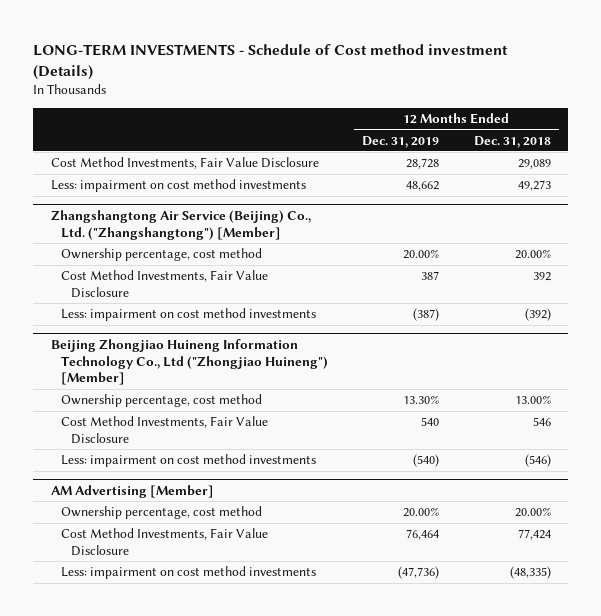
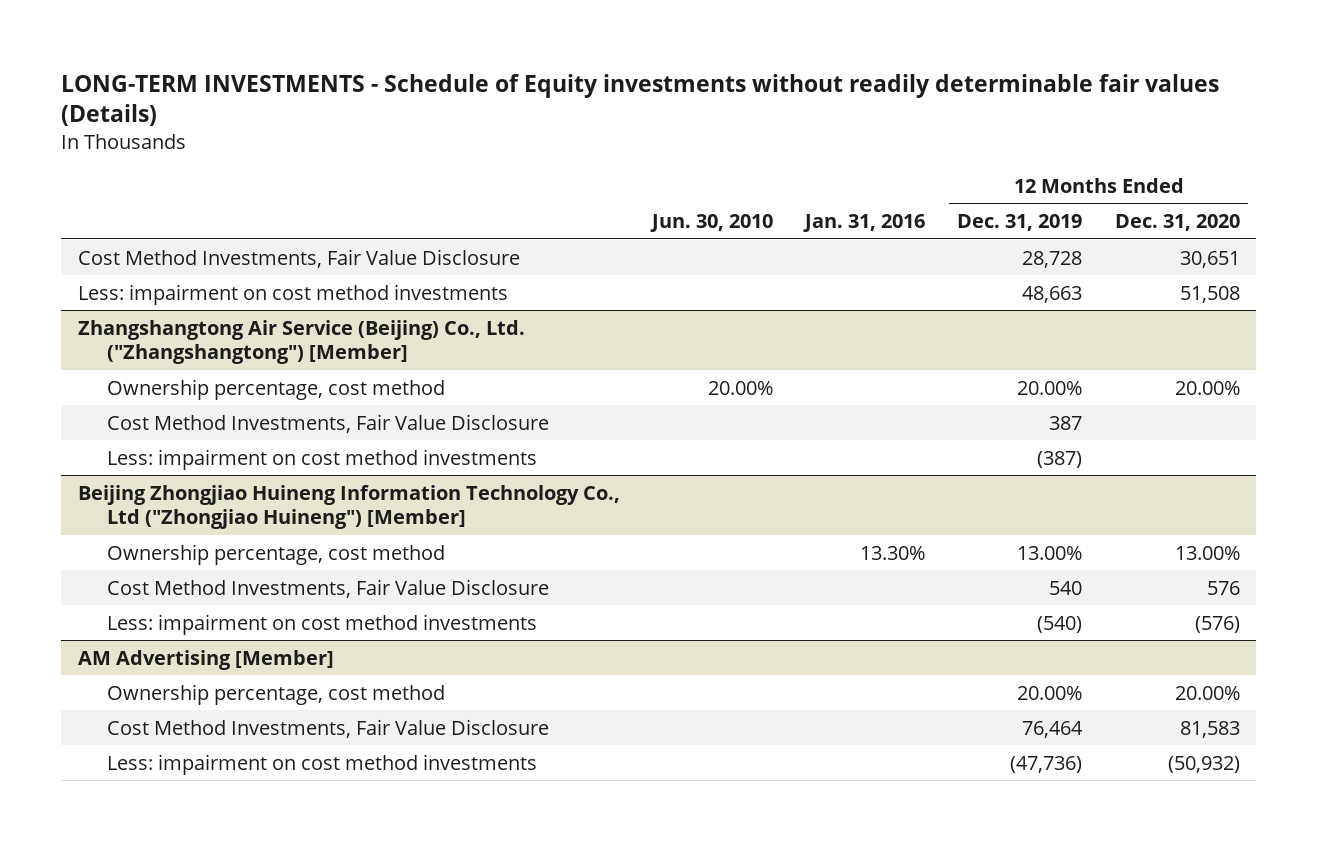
- LONG-TERM INVESTMENTS - Schedule of Cost method investment (Details)
+ LONG-TERM INVESTMENTS - Schedule of Equity investments without readily determinable fair values (Details)
- | 12 Months Ended Dec. 31, 2019 | 12 Months Ended Dec. 31, 2018
+ | Jun. 30, 2010 | Jan. 31, 2016 | 12 Months Ended Dec. 31, 2019 | 12 Months Ended Dec. 31, 2020
- Less: impairment on cost method investments | 48,662 | 49,273
+ Less: impairment on cost method investments | | | 48,663 | 51,508
@ Beijing Zhongjiao Huineng Information Technology Co., Ltd ("Zhongjiao Huineng") [Member]
- Ownership percentage, cost method | 13.30% | 13.00%
+ Ownership percentage, cost method | | 13.30% | 13.00% | 13.00%

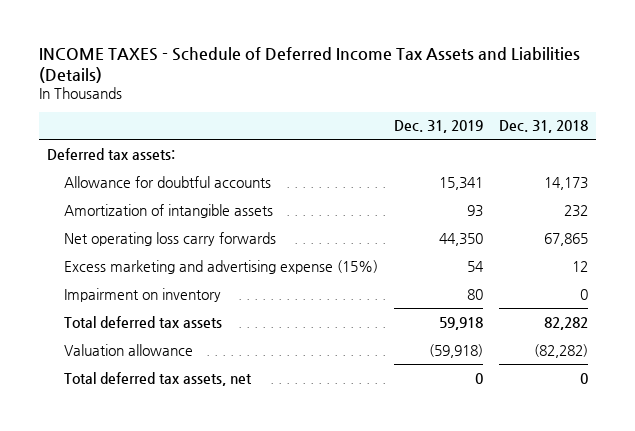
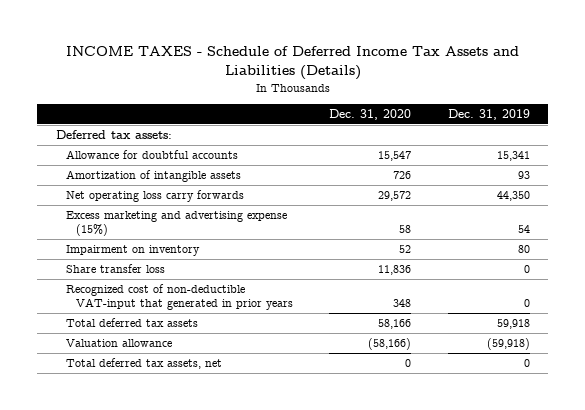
- | Dec. 31, 2019 | Dec. 31, 2018
+ | Dec. 31, 2020 | Dec. 31, 2019
+ Share transfer loss | 11,836 | 0
+ Recognized cost of non-deductible VAT-input that generated in prior years | 348 | 0

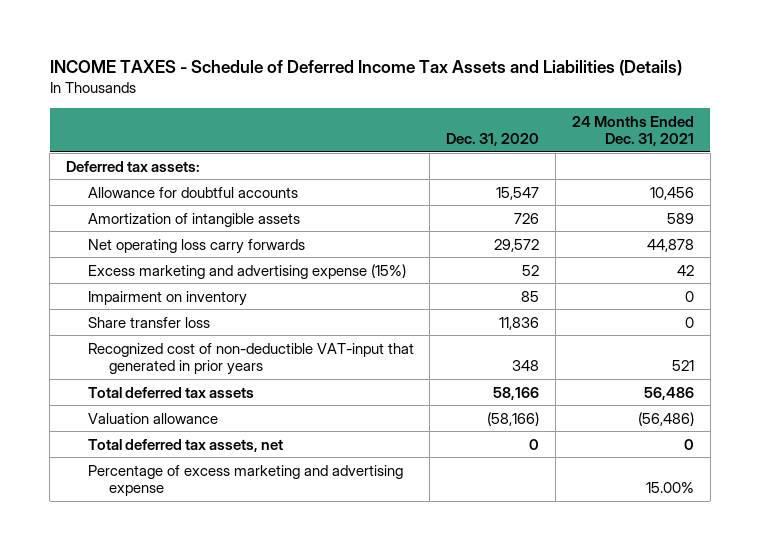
- | Dec. 31, 2020 | Dec. 31, 2019
+ | Dec. 31, 2020 | 24 Months Ended Dec. 31, 2021
- Excess marketing and advertising expense (15%) | 58 | 54
- Impairment on inventory | 52 | 80
+ Excess marketing and advertising expense (15%) | 52 | 42
+ Impairment on inventory | 85 | 0
+ Percentage of excess marketing and advertising expense | | 15.00%

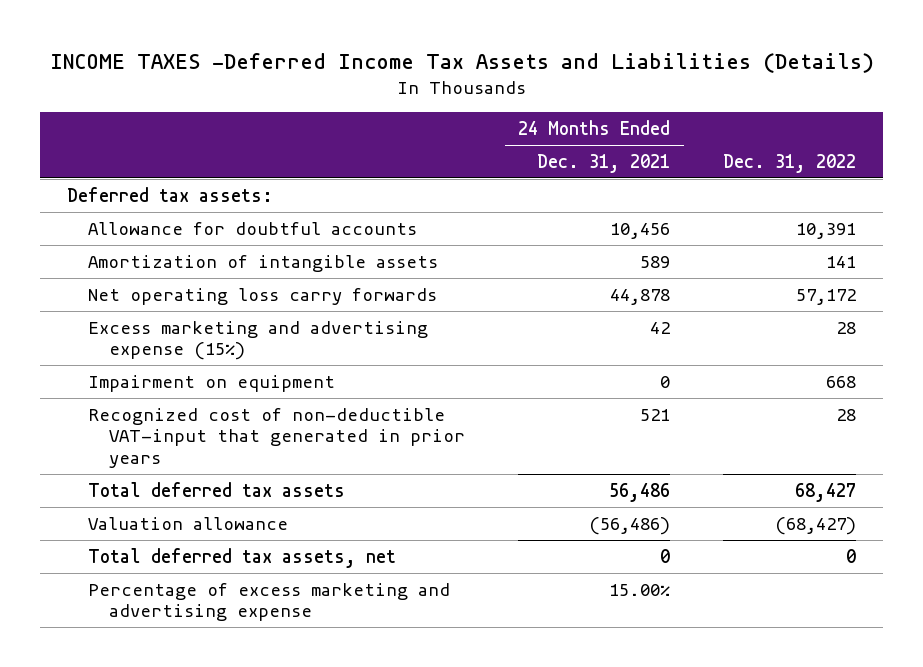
- INCOME TAXES - Schedule of Deferred Income Tax Assets and Liabilities (Details)
+ INCOME TAXES -Deferred Income Tax Assets and Liabilities (Details)
- | Dec. 31, 2020 | 24 Months Ended Dec. 31, 2021
+ | 24 Months Ended Dec. 31, 2021 | Dec. 31, 2022
- Impairment on inventory | 85 | 0
- Share transfer loss | 11,836 | 0
+ Impairment on equipment | 0 | 668

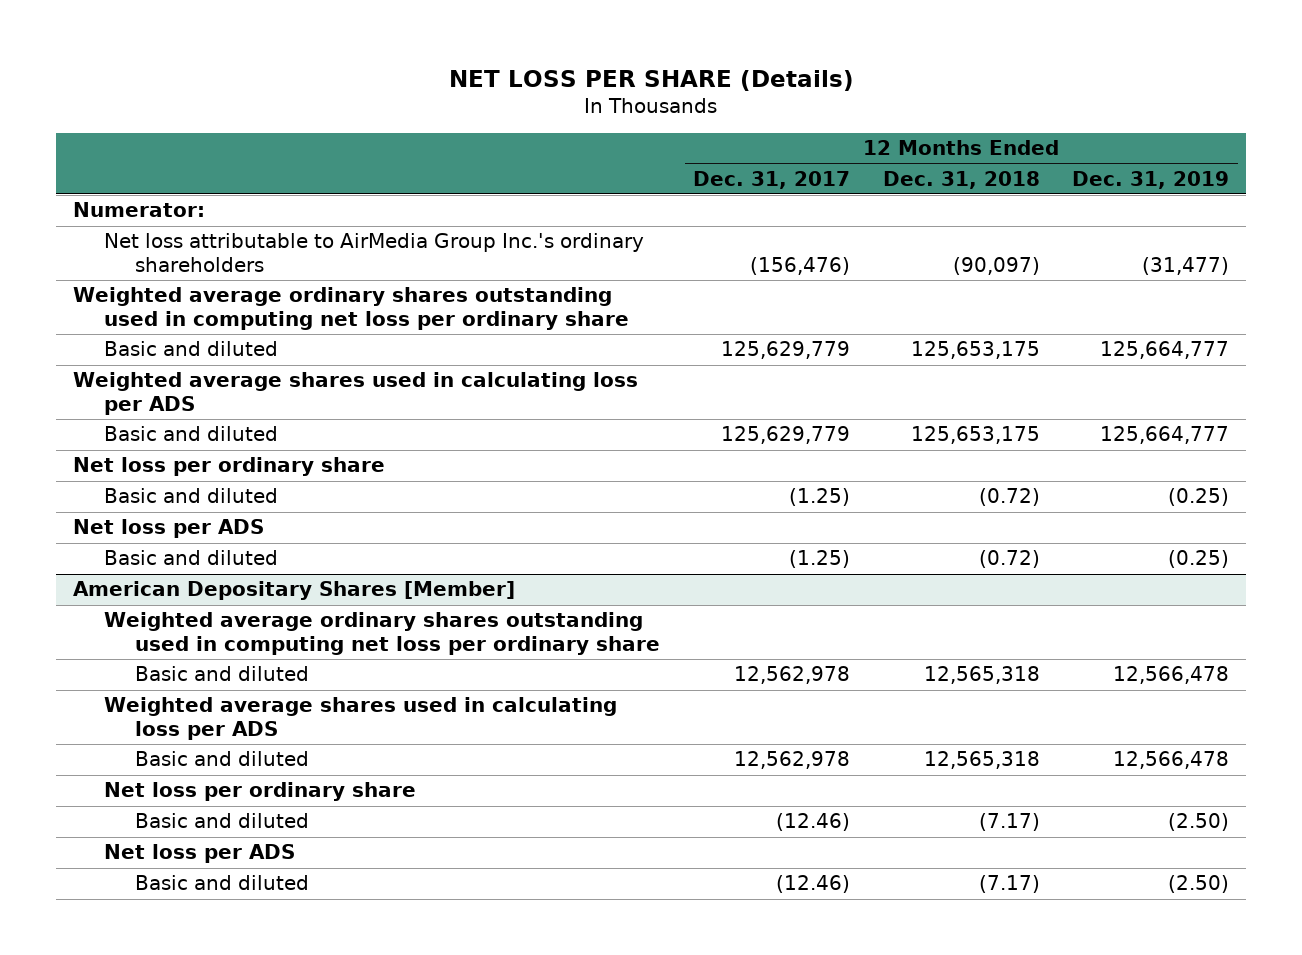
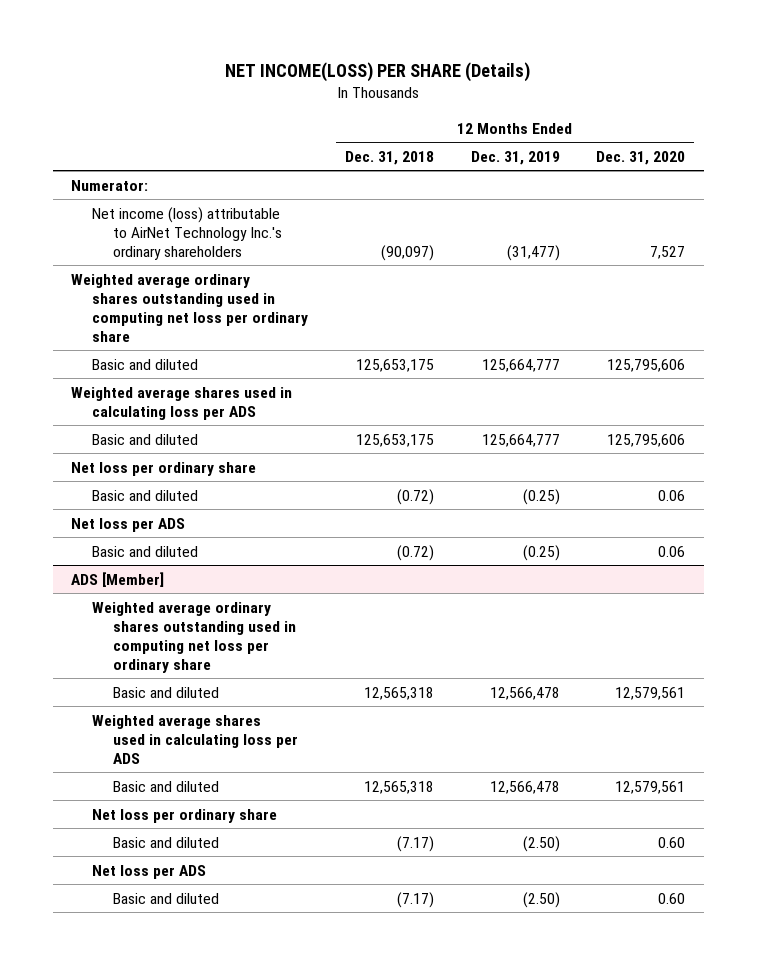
- NET LOSS PER SHARE (Details)
+ NET INCOME(LOSS) PER SHARE (Details)
- | 12 Months Ended Dec. 31, 2017 | 12 Months Ended Dec. 31, 2018 | 12 Months Ended Dec. 31, 2019
+ | 12 Months Ended Dec. 31, 2018 | 12 Months Ended Dec. 31, 2019 | 12 Months Ended Dec. 31, 2020
- Net loss attributable to AirMedia Group Inc.'s ordinary shareholders | (156,476) | (90,097) | (31,477)
+ Net income (loss) attributable to AirNet Technology Inc.'s ordinary shareholders | (90,097) | (31,477) | 7,527
- American Depositary Shares [Member]
+ ADS [Member]

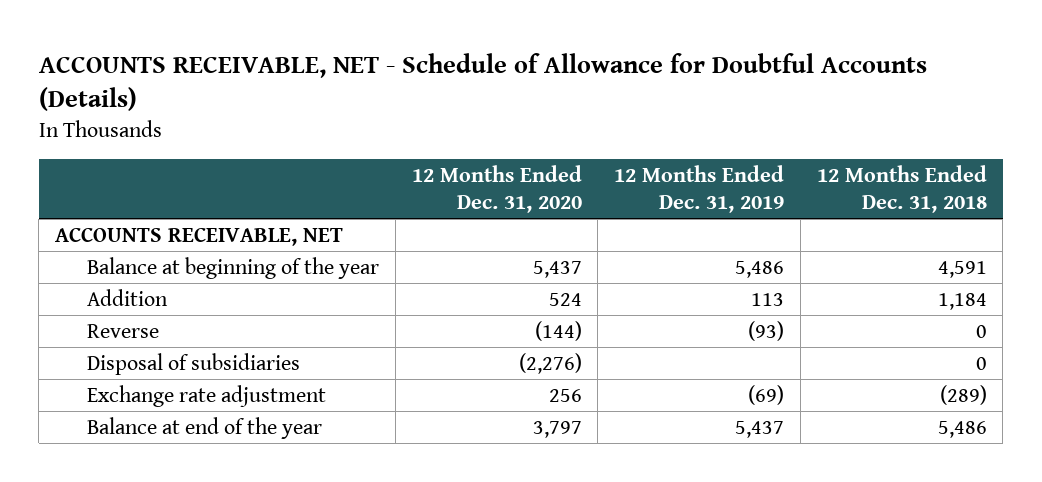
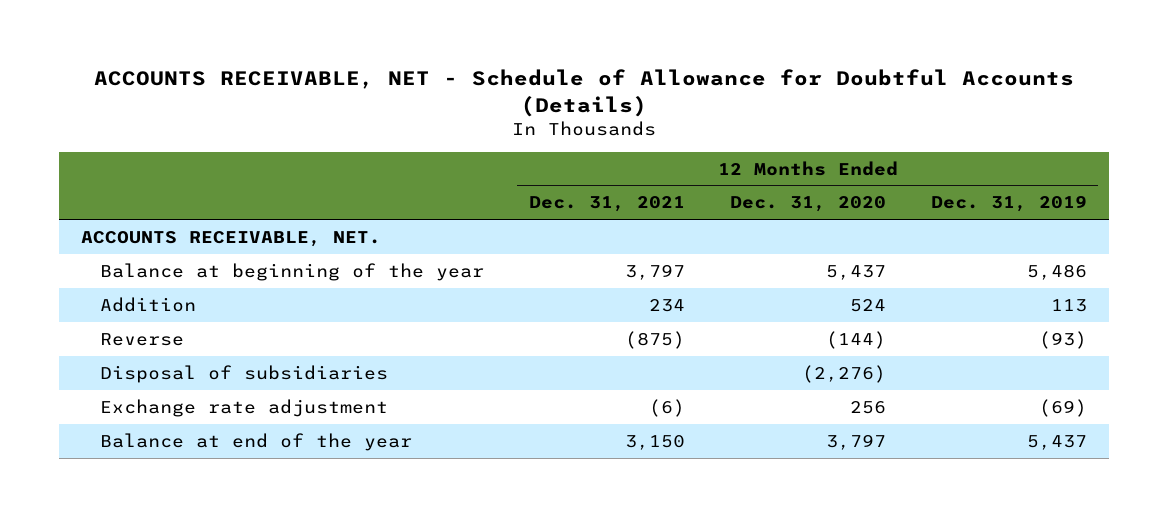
- | 12 Months Ended Dec. 31, 2020 | 12 Months Ended Dec. 31, 2019 | 12 Months Ended Dec. 31, 2018
+ | 12 Months Ended Dec. 31, 2021 | 12 Months Ended Dec. 31, 2020 | 12 Months Ended Dec. 31, 2019
- ACCOUNTS RECEIVABLE, NET
+ ACCOUNTS RECEIVABLE, NET.

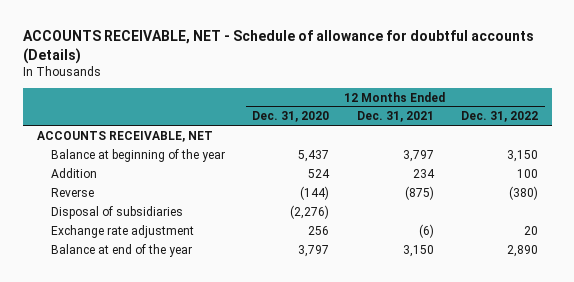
- ACCOUNTS RECEIVABLE, NET - Schedule of Allowance for Doubtful Accounts (Details)
+ ACCOUNTS RECEIVABLE, NET - Schedule of allowance for doubtful accounts (Details)
- | 12 Months Ended Dec. 31, 2021 | 12 Months Ended Dec. 31, 2020 | 12 Months Ended Dec. 31, 2019
+ | 12 Months Ended Dec. 31, 2020 | 12 Months Ended Dec. 31, 2021 | 12 Months Ended Dec. 31, 2022
- ACCOUNTS RECEIVABLE, NET.
+ ACCOUNTS RECEIVABLE, NET

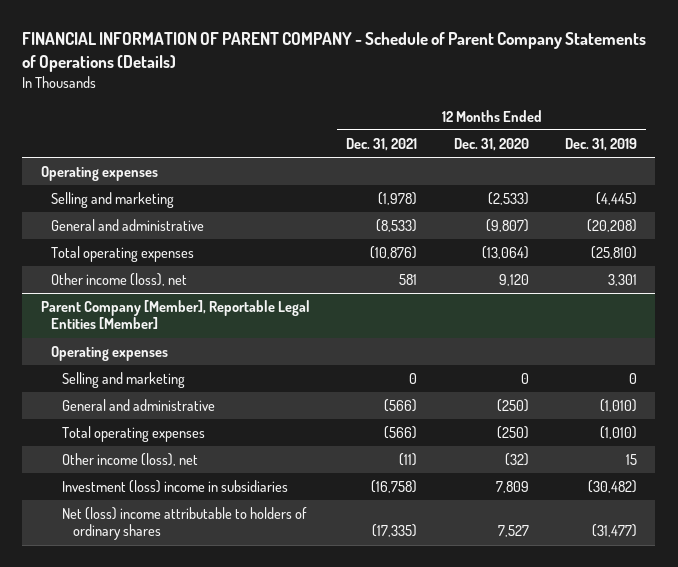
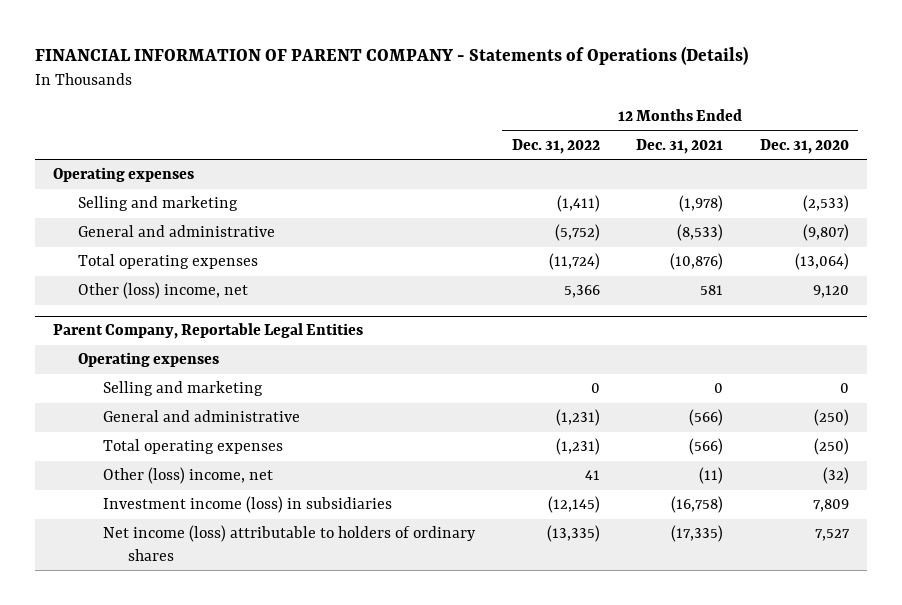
- FINANCIAL INFORMATION OF PARENT COMPANY - Schedule of Parent Company Statements of Operations (Details)
+ FINANCIAL INFORMATION OF PARENT COMPANY - Statements of Operations (Details)
- | 12 Months Ended Dec. 31, 2021 | 12 Months Ended Dec. 31, 2020 | 12 Months Ended Dec. 31, 2019
+ | 12 Months Ended Dec. 31, 2022 | 12 Months Ended Dec. 31, 2021 | 12 Months Ended Dec. 31, 2020
- Other income (loss), net | 581 | 9,120 | 3,301
- Parent Company [Member], Reportable Legal Entities [Member]
+ Other (loss) income, net | 5,366 | 581 | 9,120
+ Parent Company, Reportable Legal Entities
- Other income (loss), net | (11) | (32) | 15
- Investment (loss) income in subsidiaries | (16,758) | 7,809 | (30,482)
- Net (loss) income attributable to holders of ordinary shares | (17,335) | 7,527 | (31,477)
+ Other (loss) income, net | 41 | (11) | (32)
+ Investment income (loss) in subsidiaries | (12,145) | (16,758) | 7,809
+ Net income (loss) attributable to holders of ordinary shares | (13,335) | (17,335) | 7,527

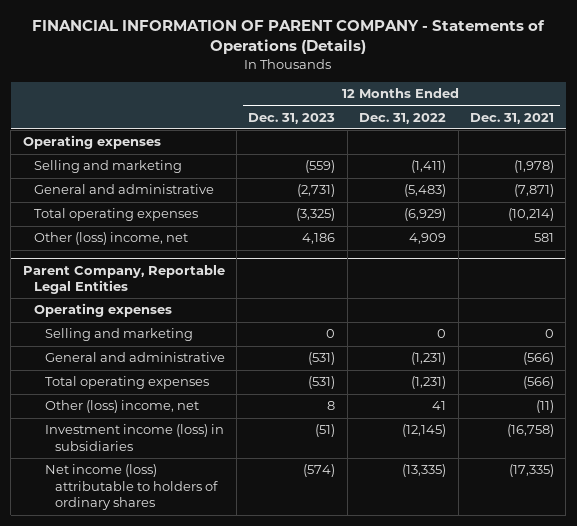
- | 12 Months Ended Dec. 31, 2022 | 12 Months Ended Dec. 31, 2021 | 12 Months Ended Dec. 31, 2020
+ | 12 Months Ended Dec. 31, 2023 | 12 Months Ended Dec. 31, 2022 | 12 Months Ended Dec. 31, 2021
- General and administrative | (5,752) | (8,533) | (9,807)
- Total operating expenses | (11,724) | (10,876) | (13,064)
- Other (loss) income, net | 5,366 | 581 | 9,120
+ General and administrative | (2,731) | (5,483) | (7,871)
+ Total operating expenses | (3,325) | (6,929) | (10,214)
+ Other (loss) income, net | 4,186 | 4,909 | 581

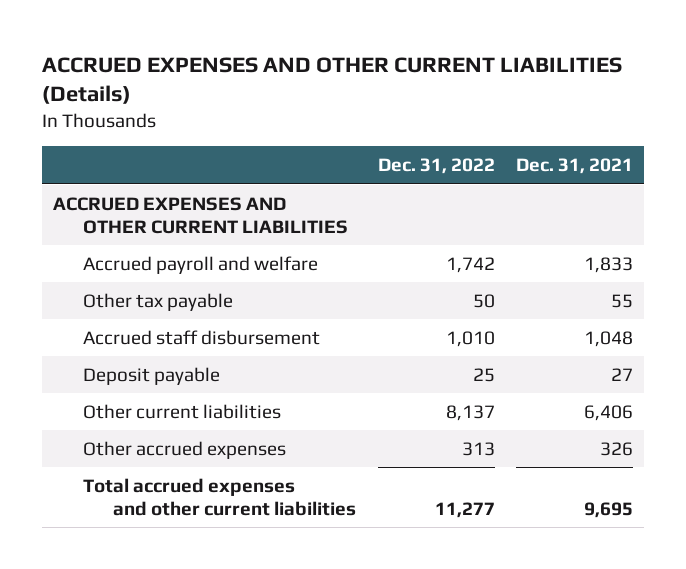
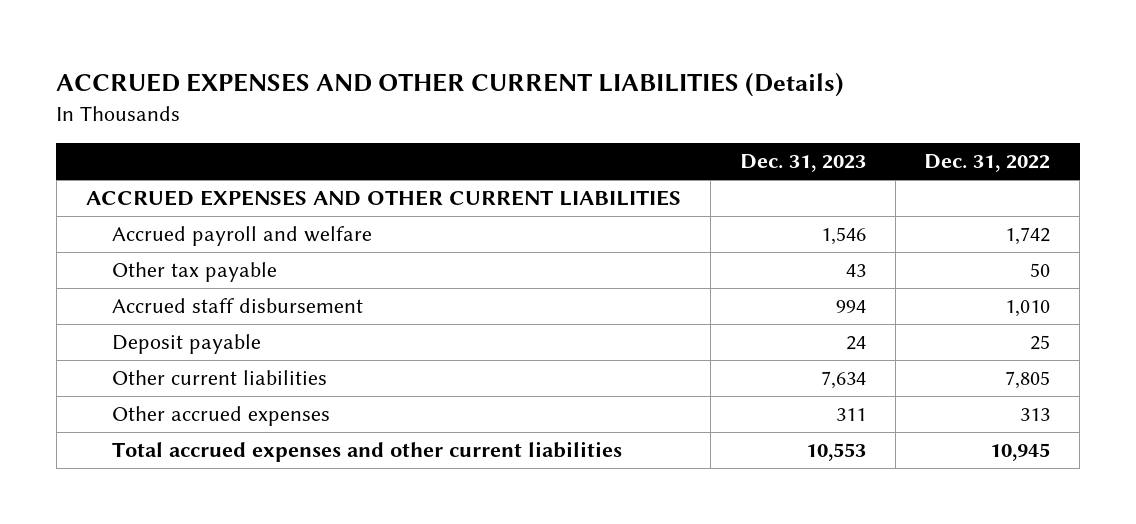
- | Dec. 31, 2022 | Dec. 31, 2021
+ | Dec. 31, 2023 | Dec. 31, 2022
- Other current liabilities | 8,137 | 6,406
+ Other current liabilities | 7,634 | 7,805
- Total accrued expenses and other current liabilities | 11,277 | 9,695
+ Total accrued expenses and other current liabilities | 10,553 | 10,945

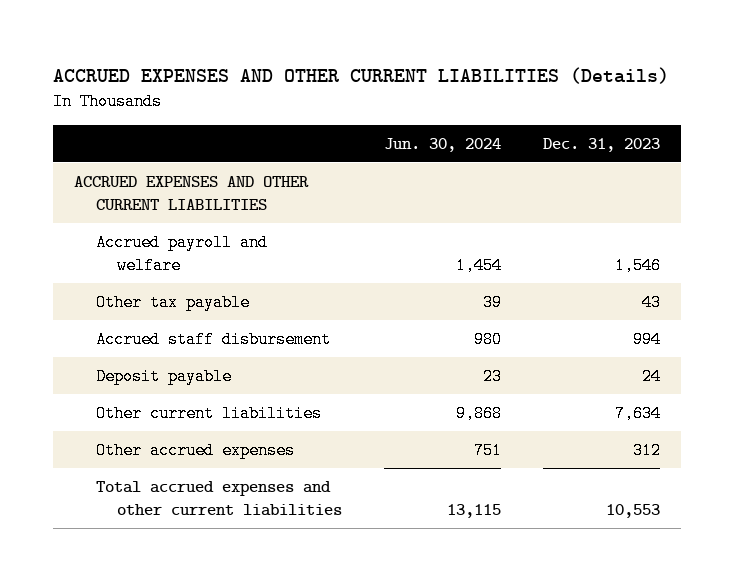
- | Dec. 31, 2023 | Dec. 31, 2022
+ | Jun. 30, 2024 | Dec. 31, 2023
- Other accrued expenses | 311 | 313
+ Other accrued expenses | 751 | 312

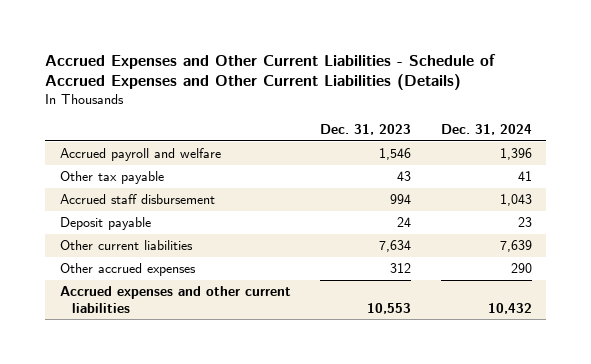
- ACCRUED EXPENSES AND OTHER CURRENT LIABILITIES (Details)
+ Accrued Expenses and Other Current Liabilities - Schedule of Accrued Expenses and Other Current Liabilities (Details)
- | Jun. 30, 2024 | Dec. 31, 2023
+ | Dec. 31, 2023 | Dec. 31, 2024
- ACCRUED EXPENSES AND OTHER CURRENT LIABILITIES
- Total accrued expenses and other current liabilities | 13,115 | 10,553
+ Accrued expenses and other current liabilities | 10,553 | 10,432

